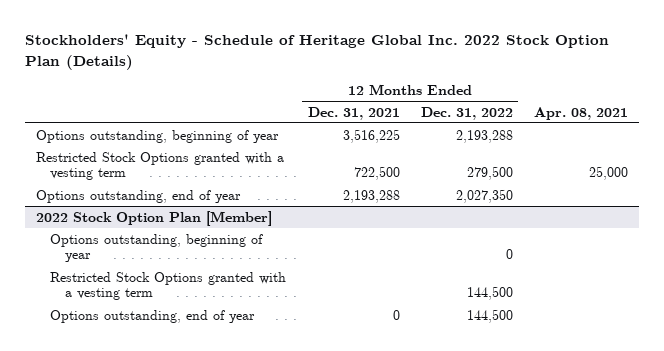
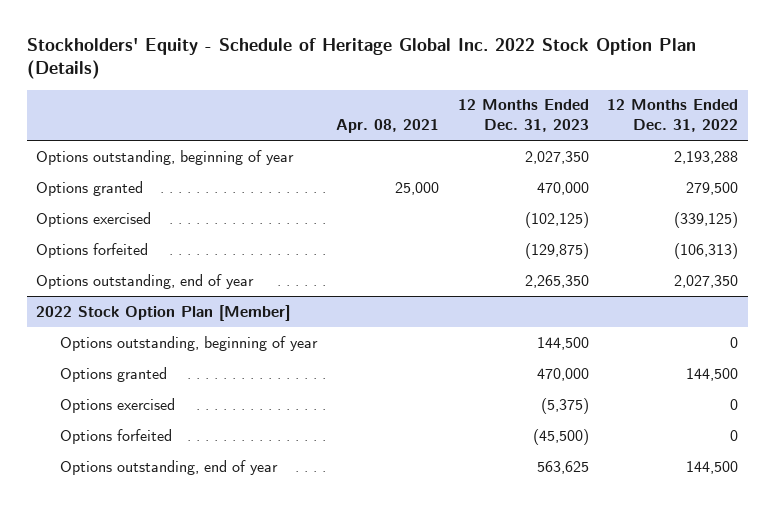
- | 12 Months Ended Dec. 31, 2021 | 12 Months Ended Dec. 31, 2022 | Apr. 08, 2021
+ | Apr. 08, 2021 | 12 Months Ended Dec. 31, 2023 | 12 Months Ended Dec. 31, 2022
- Restricted Stock Options granted with a vesting term | 722,500 | 279,500 | 25,000
+ Options granted | 25,000 | 470,000 | 279,500
+ Options exercised | | (102,125) | (339,125)
+ Options forfeited | | (129,875) | (106,313)
@ 2022 Stock Option Plan [Member]
- Restricted Stock Options granted with a vesting term | | 144,500 |
+ Options granted | | 470,000 | 144,500
+ Options exercised | | (5,375) | 0
+ Options forfeited | | (45,500) | 0

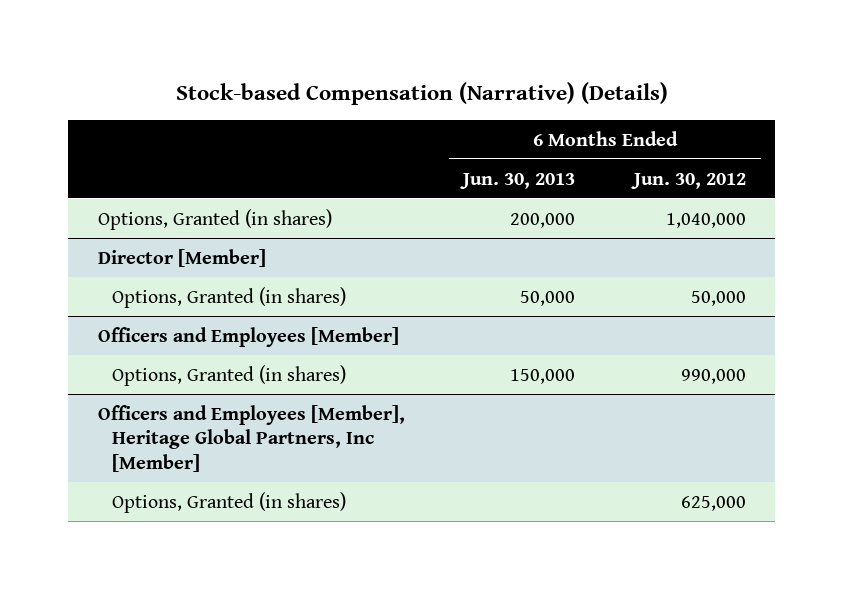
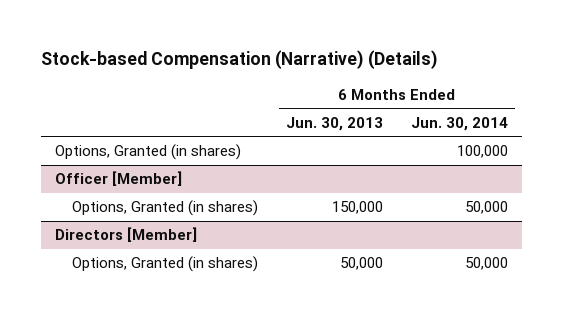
- | 6 Months Ended Jun. 30, 2013 | 6 Months Ended Jun. 30, 2012
+ | 6 Months Ended Jun. 30, 2013 | 6 Months Ended Jun. 30, 2014
- Options, Granted (in shares) | 200,000 | 1,040,000
- Director [Member]
- Options, Granted (in shares) | 50,000 | 50,000
- Officers and Employees [Member]
- Options, Granted (in shares) | 150,000 | 990,000
- Officers and Employees [Member], Heritage Global Partners, Inc [Member]
+ Officer [Member]
+ Options, Granted (in shares) | 150,000 | 50,000
+ Directors [Member]
+ Options, Granted (in shares) | 50,000 | 50,000

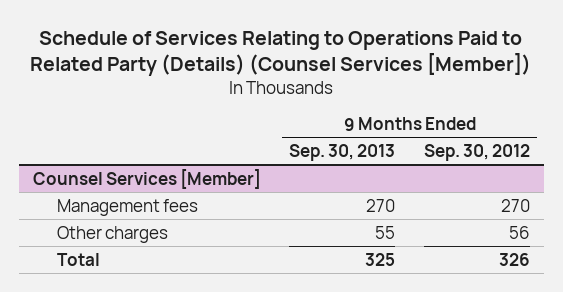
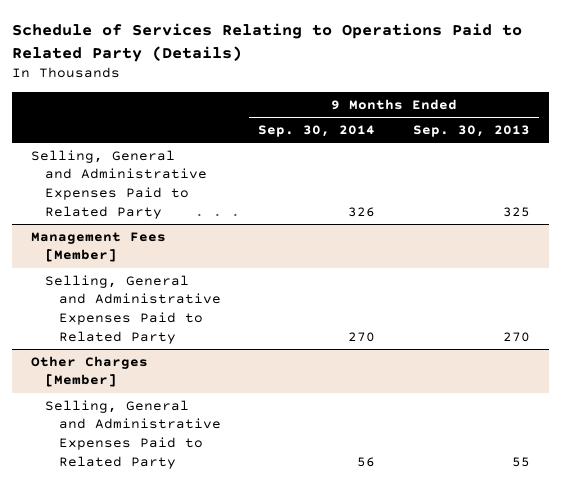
- Schedule of Services Relating to Operations Paid to Related Party (Details) (Counsel Services [Member])
+ Schedule of Services Relating to Operations Paid to Related Party (Details)
- | 9 Months Ended Sep. 30, 2013 | 9 Months Ended Sep. 30, 2012
+ | 9 Months Ended Sep. 30, 2014 | 9 Months Ended Sep. 30, 2013
- Counsel Services [Member]
- Management fees | 270 | 270
- Other charges | 55 | 56
- Total | 325 | 326
+ Selling, General and Administrative Expenses Paid to Related Party | 326 | 325
+ Management Fees [Member]
+ Selling, General and Administrative Expenses Paid to Related Party | 270 | 270
+ Other Charges [Member]
+ Selling, General and Administrative Expenses Paid to Related Party | 56 | 55

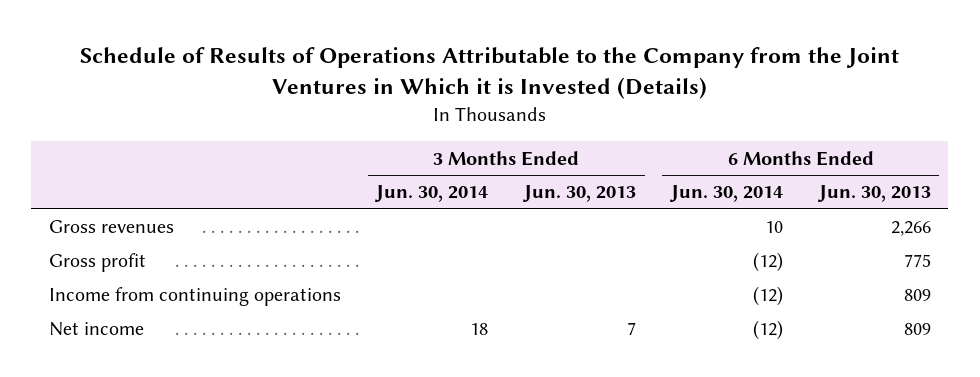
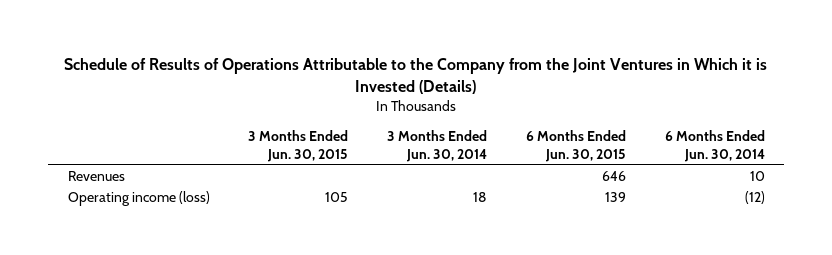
- | 3 Months Ended Jun. 30, 2014 | 3 Months Ended Jun. 30, 2013 | 6 Months Ended Jun. 30, 2014 | 6 Months Ended Jun. 30, 2013
+ | 3 Months Ended Jun. 30, 2015 | 3 Months Ended Jun. 30, 2014 | 6 Months Ended Jun. 30, 2015 | 6 Months Ended Jun. 30, 2014
- Gross revenues | | | 10 | 2,266
- Gross profit | | | (12) | 775
- Income from continuing operations | | | (12) | 809
- Net income | 18 | 7 | (12) | 809
+ Revenues | | | 646 | 10
+ Operating income (loss) | 105 | 18 | 139 | (12)

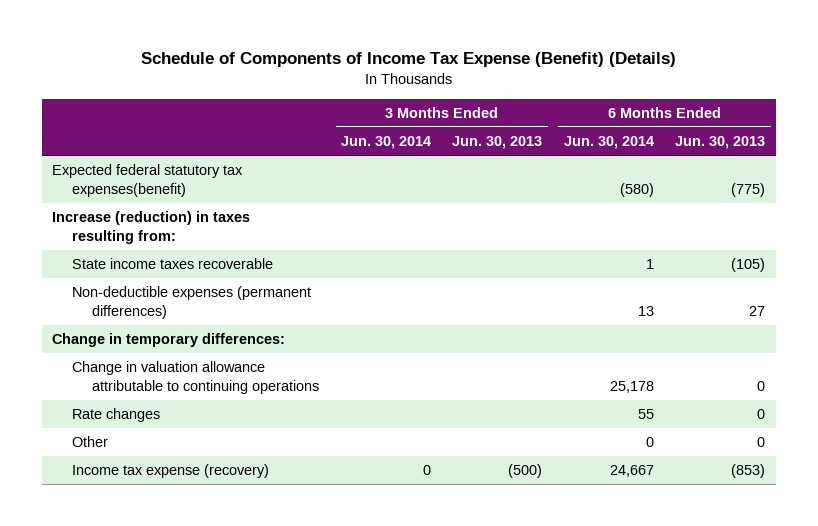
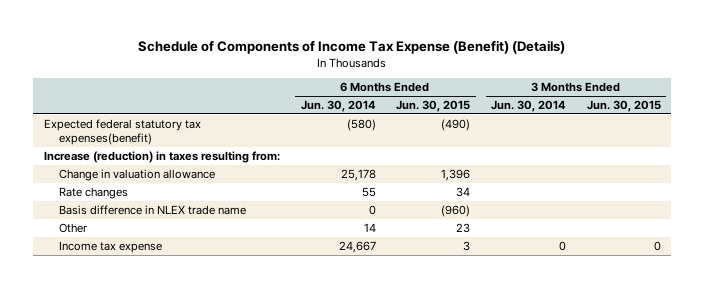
- | 3 Months Ended Jun. 30, 2014 | 3 Months Ended Jun. 30, 2013 | 6 Months Ended Jun. 30, 2014 | 6 Months Ended Jun. 30, 2013
+ | 6 Months Ended Jun. 30, 2014 | 6 Months Ended Jun. 30, 2015 | 3 Months Ended Jun. 30, 2014 | 3 Months Ended Jun. 30, 2015
- State income taxes recoverable | | | 1 | (105)
- Non-deductible expenses (permanent differences) | | | 13 | 27
- Change in temporary differences:
- Change in valuation allowance attributable to continuing operations | | | 25,178 | 0
+ Change in valuation allowance | 25,178 | 1,396 | |
- Other | | | 0 | 0
- Income tax expense (recovery) | 0 | (500) | 24,667 | (853)
+ Basis difference in NLEX trade name | 0 | (960) | |
+ Other | 14 | 23 | |
+ Income tax expense | 24,667 | 3 | 0 | 0

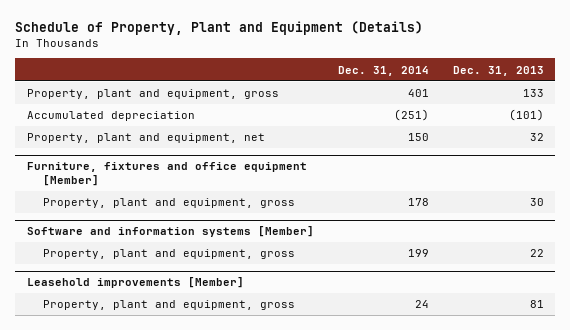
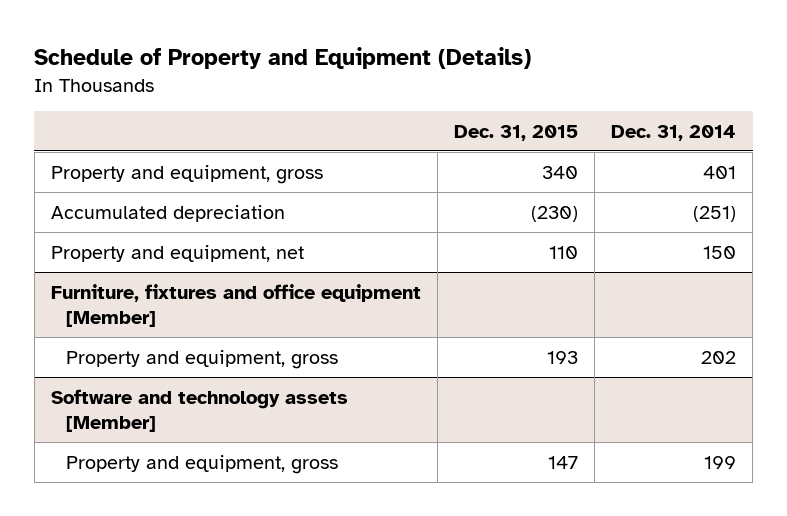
- Schedule of Property, Plant and Equipment (Details)
+ Schedule of Property and Equipment (Details)
- | Dec. 31, 2014 | Dec. 31, 2013
+ | Dec. 31, 2015 | Dec. 31, 2014
- Property, plant and equipment, gross | 401 | 133
+ Property and equipment, gross | 340 | 401
- Property, plant and equipment, net | 150 | 32
+ Property and equipment, net | 110 | 150
@ Furniture, fixtures and office equipment [Member]
- Property, plant and equipment, gross | 178 | 30
- Software and information systems [Member]
- Property, plant and equipment, gross | 199 | 22
- Leasehold improvements [Member]
- Property, plant and equipment, gross | 24 | 81
@ Furniture, fixtures and office equipment [Member]
+ Property and equipment, gross | 193 | 202
+ Software and technology assets [Member]
+ Property and equipment, gross | 147 | 199

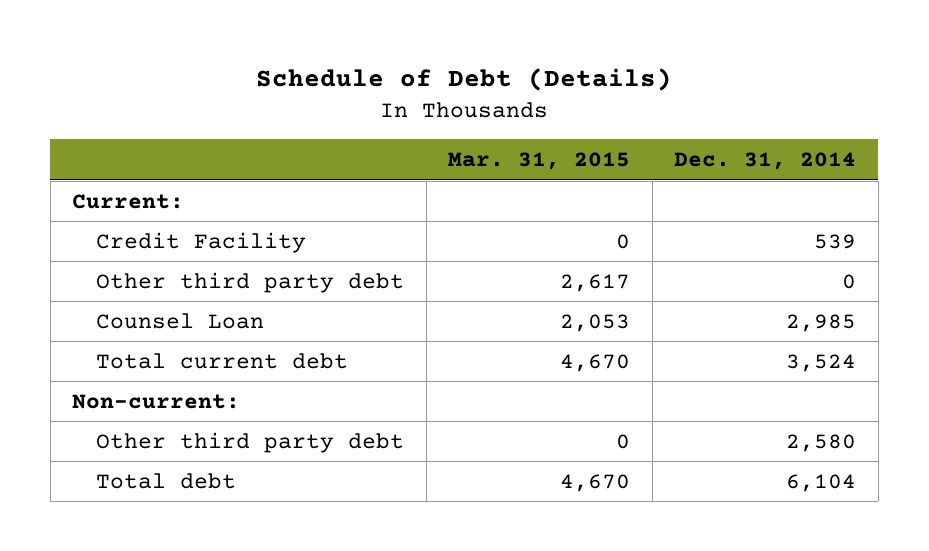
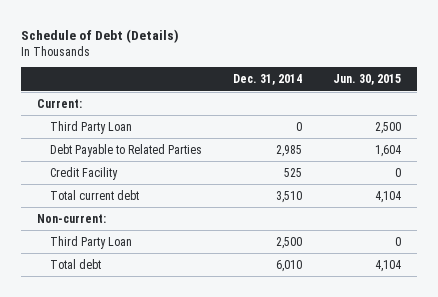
- | Mar. 31, 2015 | Dec. 31, 2014
+ | Dec. 31, 2014 | Jun. 30, 2015
- Credit Facility | 0 | 539
- Other third party debt | 2,617 | 0
- Counsel Loan | 2,053 | 2,985
- Total current debt | 4,670 | 3,524
+ Third Party Loan | 0 | 2,500
+ Debt Payable to Related Parties | 2,985 | 1,604
+ Credit Facility | 525 | 0
+ Total current debt | 3,510 | 4,104
- Other third party debt | 0 | 2,580
- Total debt | 4,670 | 6,104
+ Third Party Loan | 2,500 | 0
+ Total debt | 6,010 | 4,104

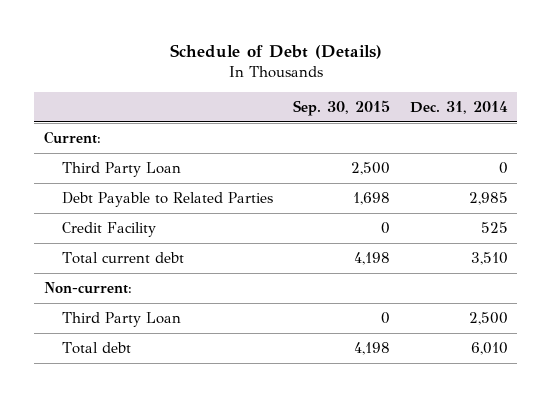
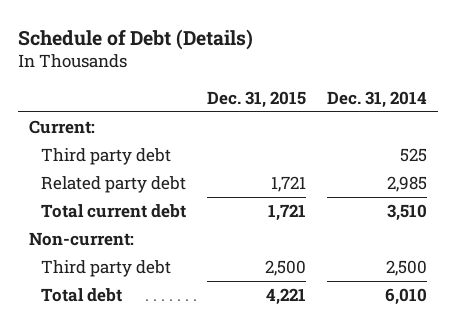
- | Sep. 30, 2015 | Dec. 31, 2014
+ | Dec. 31, 2015 | Dec. 31, 2014
- Third Party Loan | 2,500 | 0
- Debt Payable to Related Parties | 1,698 | 2,985
- Credit Facility | 0 | 525
+ Third party debt | | 525
+ Related party debt | 1,721 | 2,985
- Third Party Loan | 0 | 2,500
+ Third party debt | 2,500 | 2,500

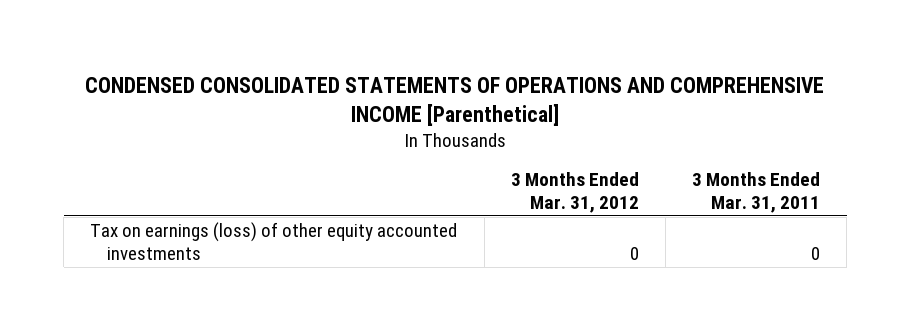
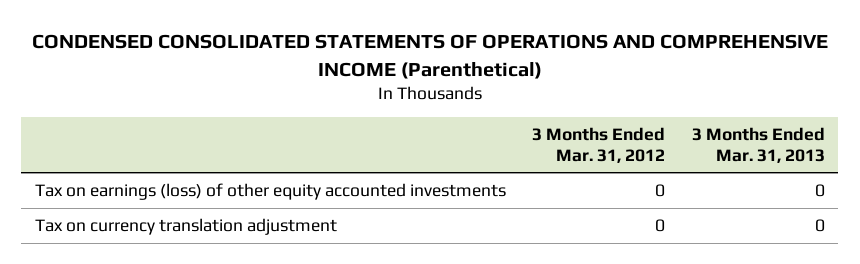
- CONDENSED CONSOLIDATED STATEMENTS OF OPERATIONS AND COMPREHENSIVE INCOME [Parenthetical]
+ CONDENSED CONSOLIDATED STATEMENTS OF OPERATIONS AND COMPREHENSIVE INCOME (Parenthetical)
- | 3 Months Ended Mar. 31, 2012 | 3 Months Ended Mar. 31, 2011
+ | 3 Months Ended Mar. 31, 2012 | 3 Months Ended Mar. 31, 2013
+ Tax on currency translation adjustment | 0 | 0

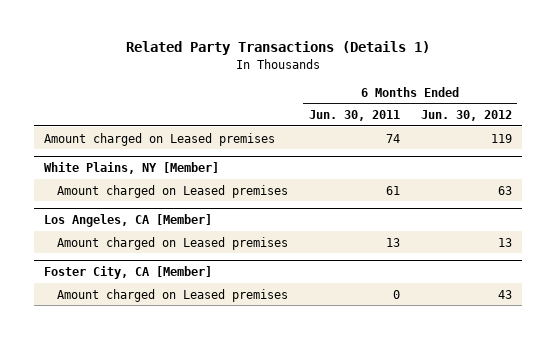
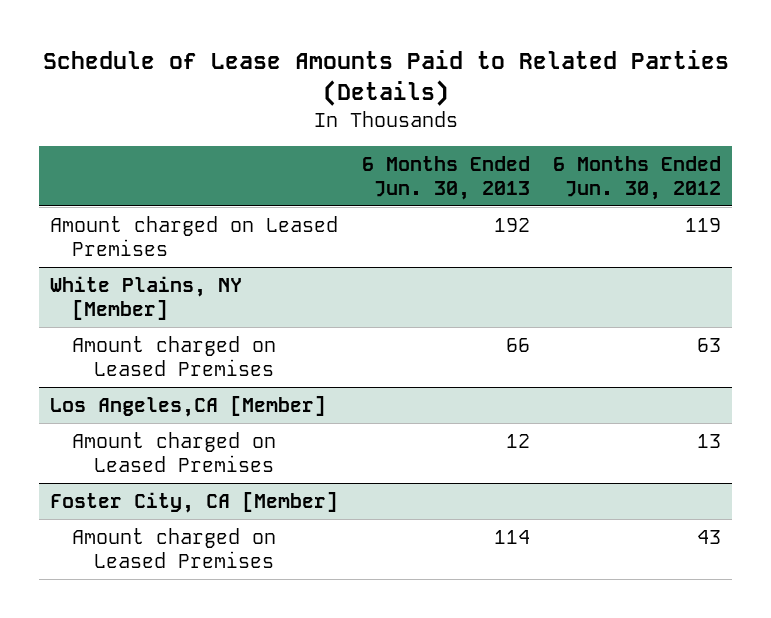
- Related Party Transactions (Details 1)
+ Schedule of Lease Amounts Paid to Related Parties (Details)
- | 6 Months Ended Jun. 30, 2011 | 6 Months Ended Jun. 30, 2012
+ | 6 Months Ended Jun. 30, 2013 | 6 Months Ended Jun. 30, 2012
- Amount charged on Leased premises | 74 | 119
+ Amount charged on Leased Premises | 192 | 119
@ White Plains, NY [Member]
- Amount charged on Leased premises | 61 | 63
- Los Angeles, CA [Member]
- Amount charged on Leased premises | 13 | 13
@ White Plains, NY [Member]
+ Amount charged on Leased Premises | 66 | 63
+ Los Angeles,CA [Member]
+ Amount charged on Leased Premises | 12 | 13
@ Foster City, CA [Member]
- Amount charged on Leased premises | 0 | 43
+ Amount charged on Leased Premises | 114 | 43

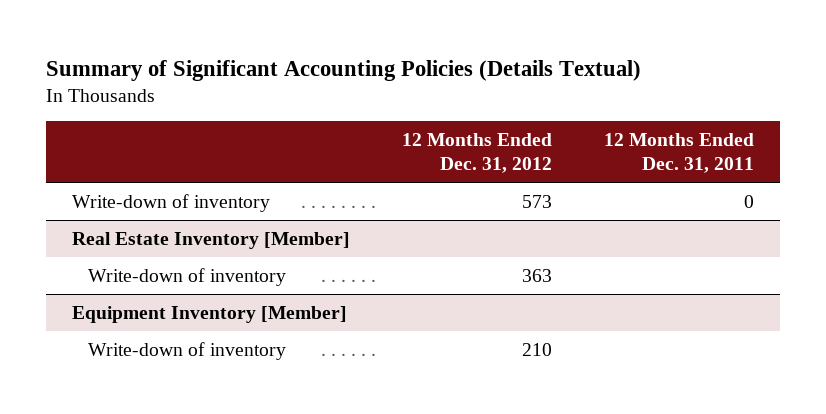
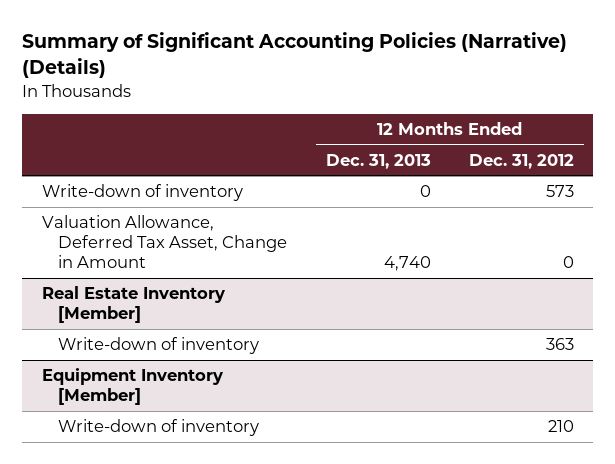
- Summary of Significant Accounting Policies (Details Textual)
+ Summary of Significant Accounting Policies (Narrative) (Details)
- | 12 Months Ended Dec. 31, 2012 | 12 Months Ended Dec. 31, 2011
+ | 12 Months Ended Dec. 31, 2013 | 12 Months Ended Dec. 31, 2012
+ Valuation Allowance, Deferred Tax Asset, Change in Amount | 4,740 | 0

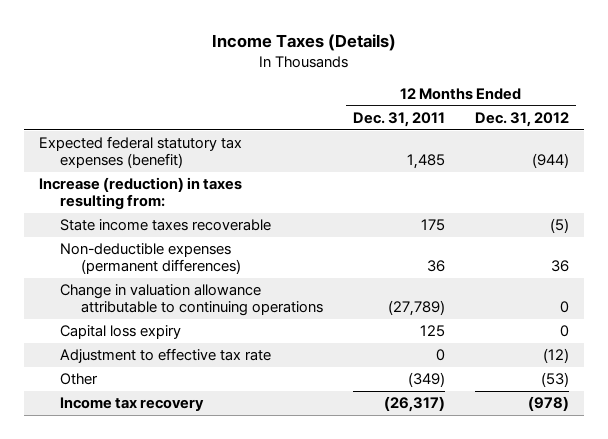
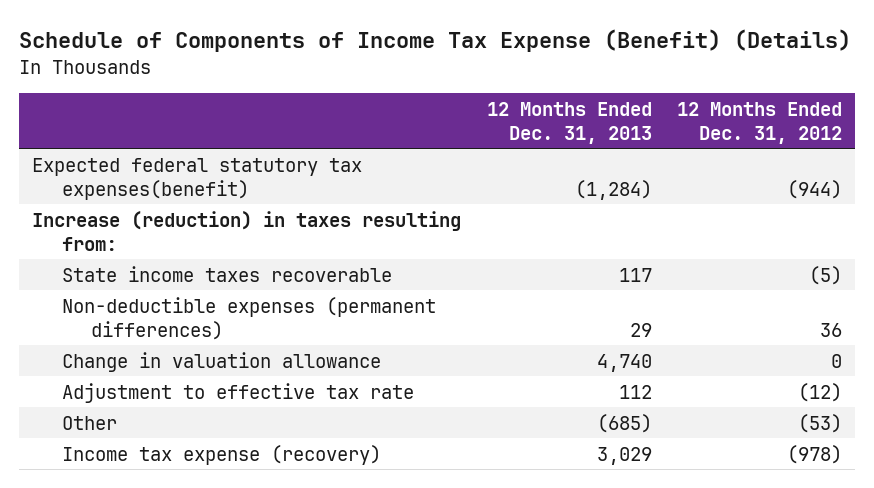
- Income Taxes (Details)
+ Schedule of Components of Income Tax Expense (Benefit) (Details)
- | 12 Months Ended Dec. 31, 2011 | 12 Months Ended Dec. 31, 2012
+ | 12 Months Ended Dec. 31, 2013 | 12 Months Ended Dec. 31, 2012
- Expected federal statutory tax expenses (benefit) | 1,485 | (944)
+ Expected federal statutory tax expenses(benefit) | (1,284) | (944)
- Change in valuation allowance attributable to continuing operations | (27,789) | 0
- Capital loss expiry | 125 | 0
+ Change in valuation allowance | 4,740 | 0
- Income tax recovery | (26,317) | (978)
+ Income tax expense (recovery) | 3,029 | (978)

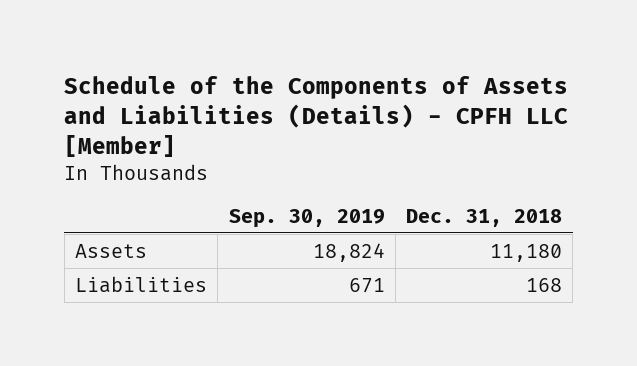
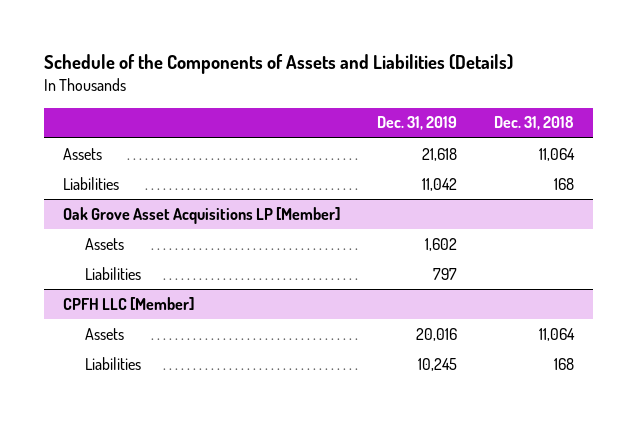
- Schedule of the Components of Assets and Liabilities (Details) - CPFH LLC [Member]
+ Schedule of the Components of Assets and Liabilities (Details)
- | Sep. 30, 2019 | Dec. 31, 2018
+ | Dec. 31, 2019 | Dec. 31, 2018
- Assets | 18,824 | 11,180
+ Assets | 21,618 | 11,064
+ Oak Grove Asset Acquisitions LP [Member]
+ Assets | 1,602 |
+ Liabilities | 797 |
+ CPFH LLC [Member]
+ Assets | 20,016 | 11,064
+ Liabilities | 10,245 | 168

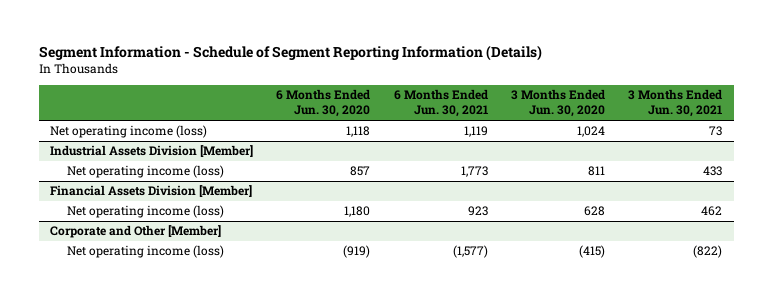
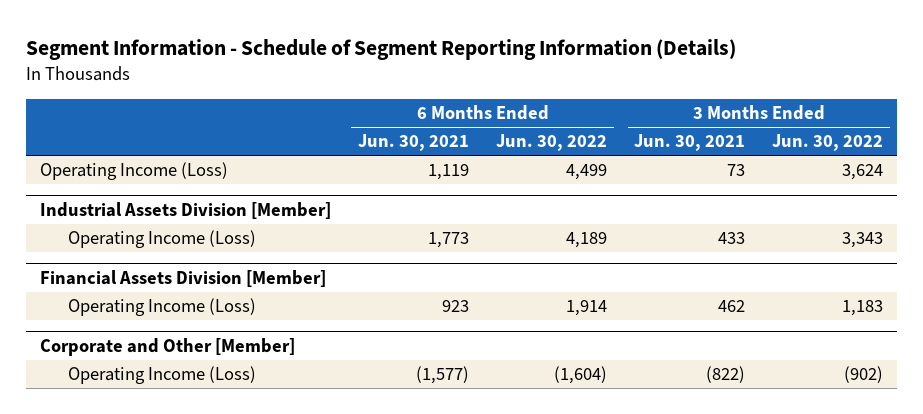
- | 6 Months Ended Jun. 30, 2020 | 6 Months Ended Jun. 30, 2021 | 3 Months Ended Jun. 30, 2020 | 3 Months Ended Jun. 30, 2021
+ | 6 Months Ended Jun. 30, 2021 | 6 Months Ended Jun. 30, 2022 | 3 Months Ended Jun. 30, 2021 | 3 Months Ended Jun. 30, 2022
- Net operating income (loss) | 1,118 | 1,119 | 1,024 | 73
+ Operating Income (Loss) | 1,119 | 4,499 | 73 | 3,624
@ Industrial Assets Division [Member]
- Net operating income (loss) | 857 | 1,773 | 811 | 433
+ Operating Income (Loss) | 1,773 | 4,189 | 433 | 3,343
@ Financial Assets Division [Member]
- Net operating income (loss) | 1,180 | 923 | 628 | 462
+ Operating Income (Loss) | 923 | 1,914 | 462 | 1,183
@ Corporate and Other [Member]
- Net operating income (loss) | (919) | (1,577) | (415) | (822)
+ Operating Income (Loss) | (1,577) | (1,604) | (822) | (902)

